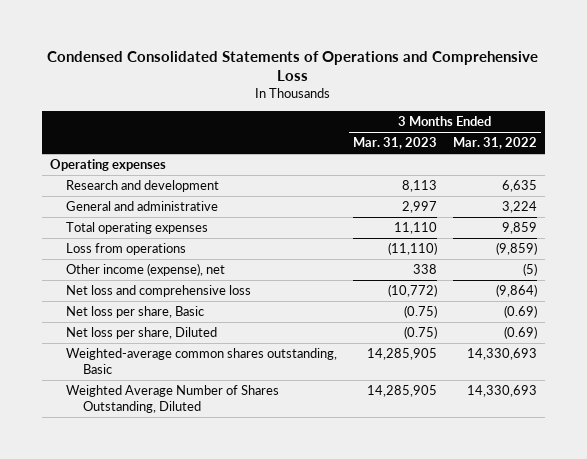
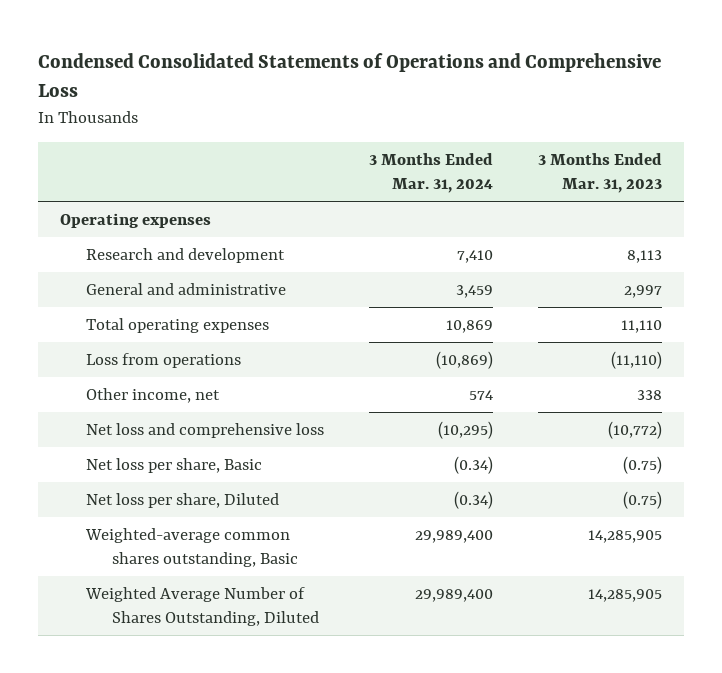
- | 3 Months Ended Mar. 31, 2023 | 3 Months Ended Mar. 31, 2022
+ | 3 Months Ended Mar. 31, 2024 | 3 Months Ended Mar. 31, 2023
- Other income (expense), net | 338 | (5)
+ Other income, net | 574 | 338

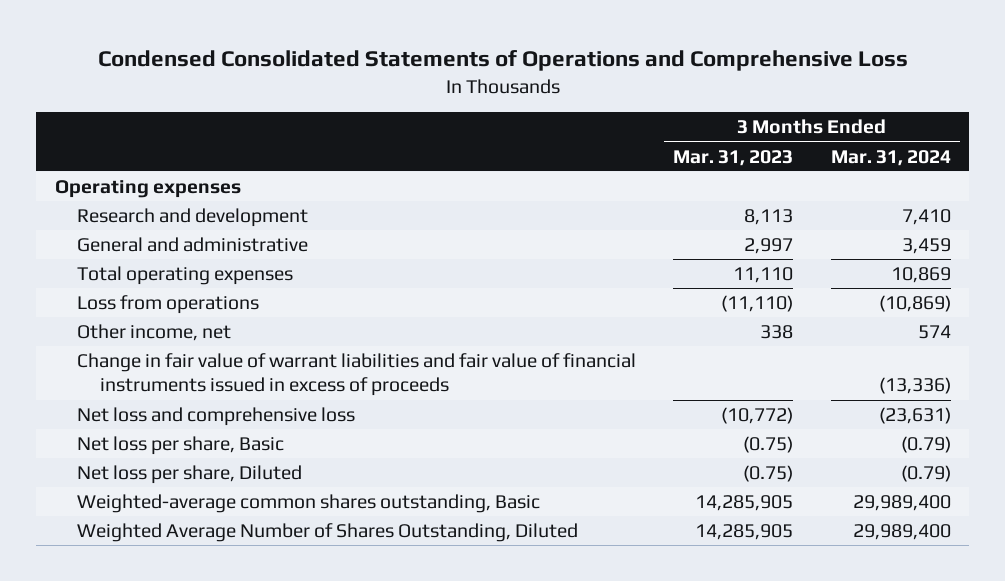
- | 3 Months Ended Mar. 31, 2024 | 3 Months Ended Mar. 31, 2023
+ | 3 Months Ended Mar. 31, 2023 | 3 Months Ended Mar. 31, 2024
- Net loss and comprehensive loss | (10,295) | (10,772)
- Net loss per share, Basic | (0.34) | (0.75)
- Net loss per share, Diluted | (0.34) | (0.75)
+ Change in fair value of warrant liabilities and fair value of financial instruments issued in excess of proceeds | | (13,336)
+ Net loss and comprehensive loss | (10,772) | (23,631)
+ Net loss per share, Basic | (0.75) | (0.79)
+ Net loss per share, Diluted | (0.75) | (0.79)

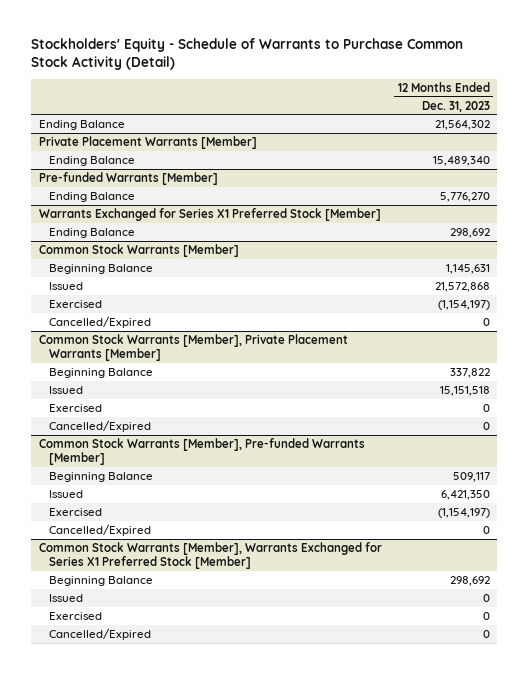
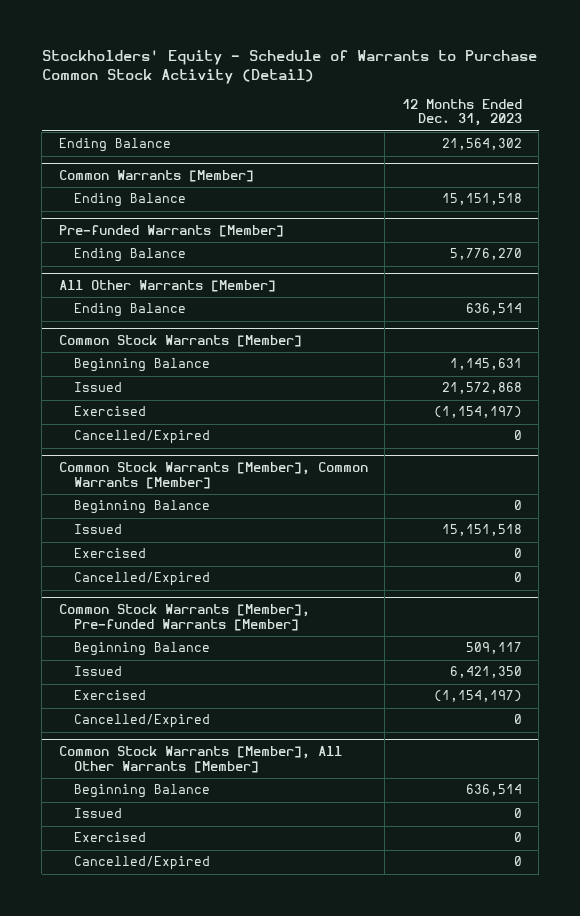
- Private Placement Warrants [Member]
- Ending Balance | 15,489,340
+ Common Warrants [Member]
+ Ending Balance | 15,151,518
- Warrants Exchanged for Series X1 Preferred Stock [Member]
- Ending Balance | 298,692
+ All Other Warrants [Member]
+ Ending Balance | 636,514
- Common Stock Warrants [Member], Private Placement Warrants [Member]
- Beginning Balance | 337,822
+ Common Stock Warrants [Member], Common Warrants [Member]
+ Beginning Balance | 0
- Common Stock Warrants [Member], Warrants Exchanged for Series X1 Preferred Stock [Member]
- Beginning Balance | 298,692
+ Common Stock Warrants [Member], All Other Warrants [Member]
+ Beginning Balance | 636,514

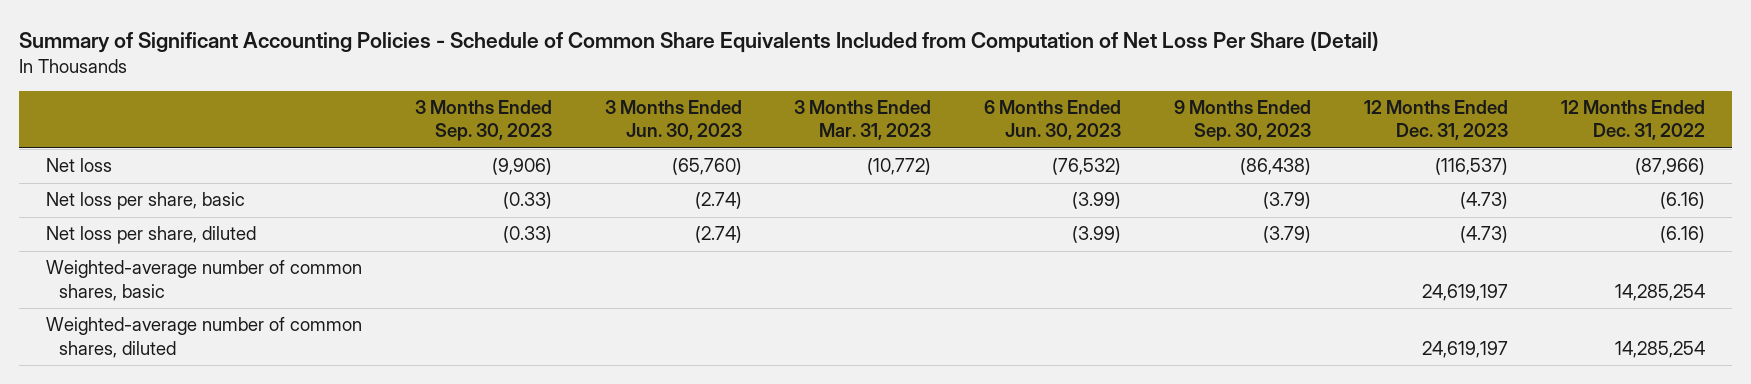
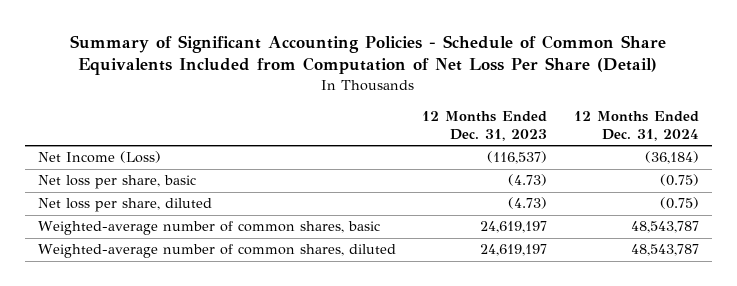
- | 3 Months Ended Sep. 30, 2023 | 3 Months Ended Jun. 30, 2023 | 3 Months Ended Mar. 31, 2023 | 6 Months Ended Jun. 30, 2023 | 9 Months Ended Sep. 30, 2023 | 12 Months Ended Dec. 31, 2023 | 12 Months Ended Dec. 31, 2022
+ | 12 Months Ended Dec. 31, 2023 | 12 Months Ended Dec. 31, 2024
- Net loss | (9,906) | (65,760) | (10,772) | (76,532) | (86,438) | (116,537) | (87,966)
+ Net Income (Loss) | (116,537) | (36,184)

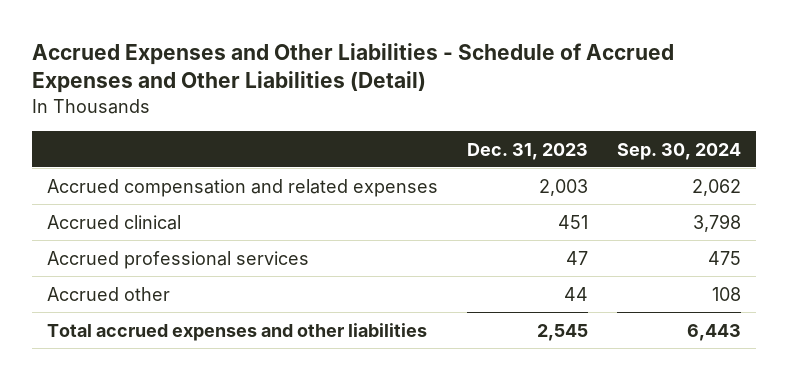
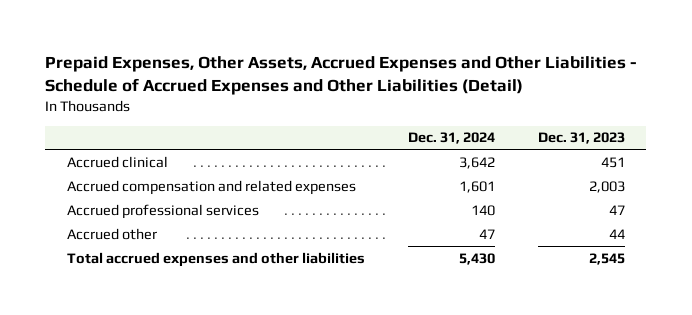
- Accrued Expenses and Other Liabilities - Schedule of Accrued Expenses and Other Liabilities (Detail)
+ Prepaid Expenses, Other Assets, Accrued Expenses and Other Liabilities - Schedule of Accrued Expenses and Other Liabilities (Detail)
- | Dec. 31, 2023 | Sep. 30, 2024
+ | Dec. 31, 2024 | Dec. 31, 2023
moved down: Accrued compensation and related expenses | 1,601 | 2,003

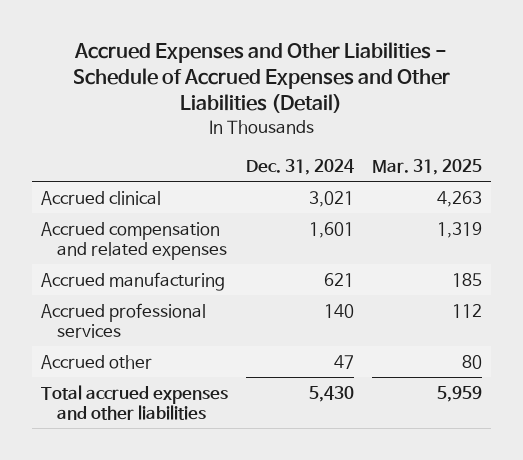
- Prepaid Expenses, Other Assets, Accrued Expenses and Other Liabilities - Schedule of Accrued Expenses and Other Liabilities (Detail)
+ Accrued Expenses and Other Liabilities - Schedule of Accrued Expenses and Other Liabilities (Detail)
- | Dec. 31, 2024 | Dec. 31, 2023
+ | Dec. 31, 2024 | Mar. 31, 2025
- Accrued clinical | 3,642 | 451
+ Accrued clinical | 3,021 | 4,263
+ Accrued manufacturing | 621 | 185

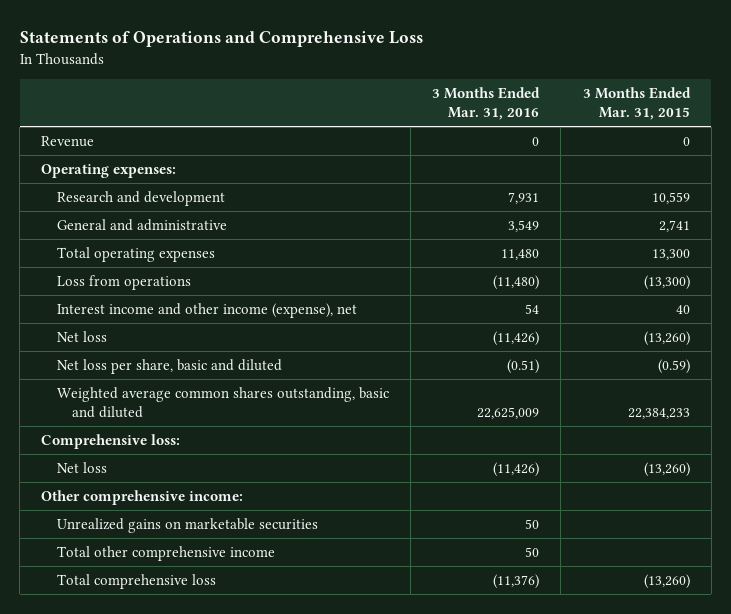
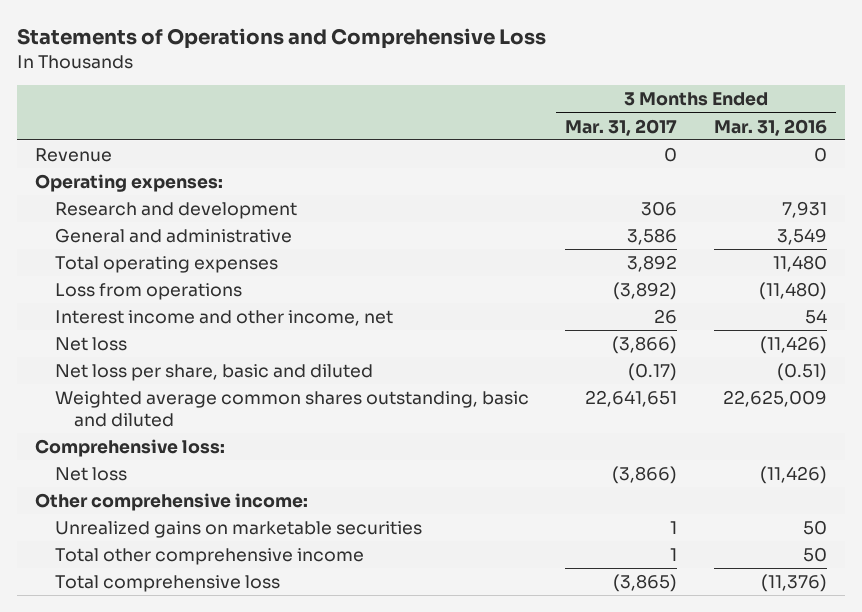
- | 3 Months Ended Mar. 31, 2016 | 3 Months Ended Mar. 31, 2015
+ | 3 Months Ended Mar. 31, 2017 | 3 Months Ended Mar. 31, 2016
- Interest income and other income (expense), net | 54 | 40
+ Interest income and other income, net | 26 | 54

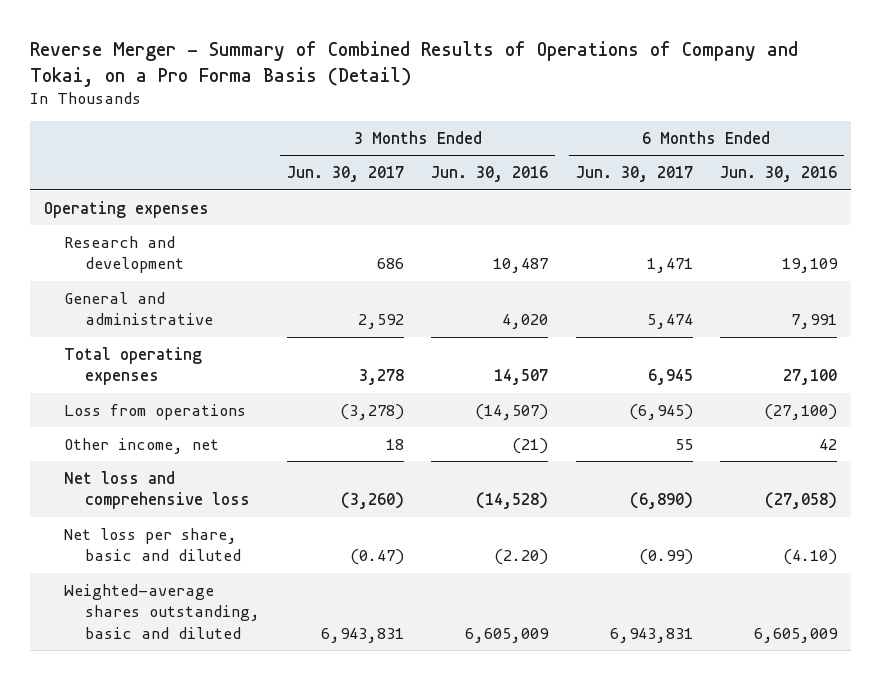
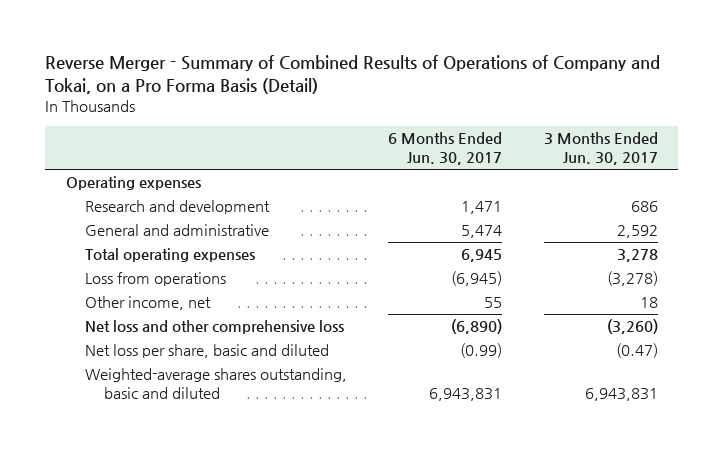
- | 3 Months Ended Jun. 30, 2017 | 3 Months Ended Jun. 30, 2016 | 6 Months Ended Jun. 30, 2017 | 6 Months Ended Jun. 30, 2016
+ | 6 Months Ended Jun. 30, 2017 | 3 Months Ended Jun. 30, 2017
- Net loss and comprehensive loss | (3,260) | (14,528) | (6,890) | (27,058)
+ Net loss and other comprehensive loss | (6,890) | (3,260)

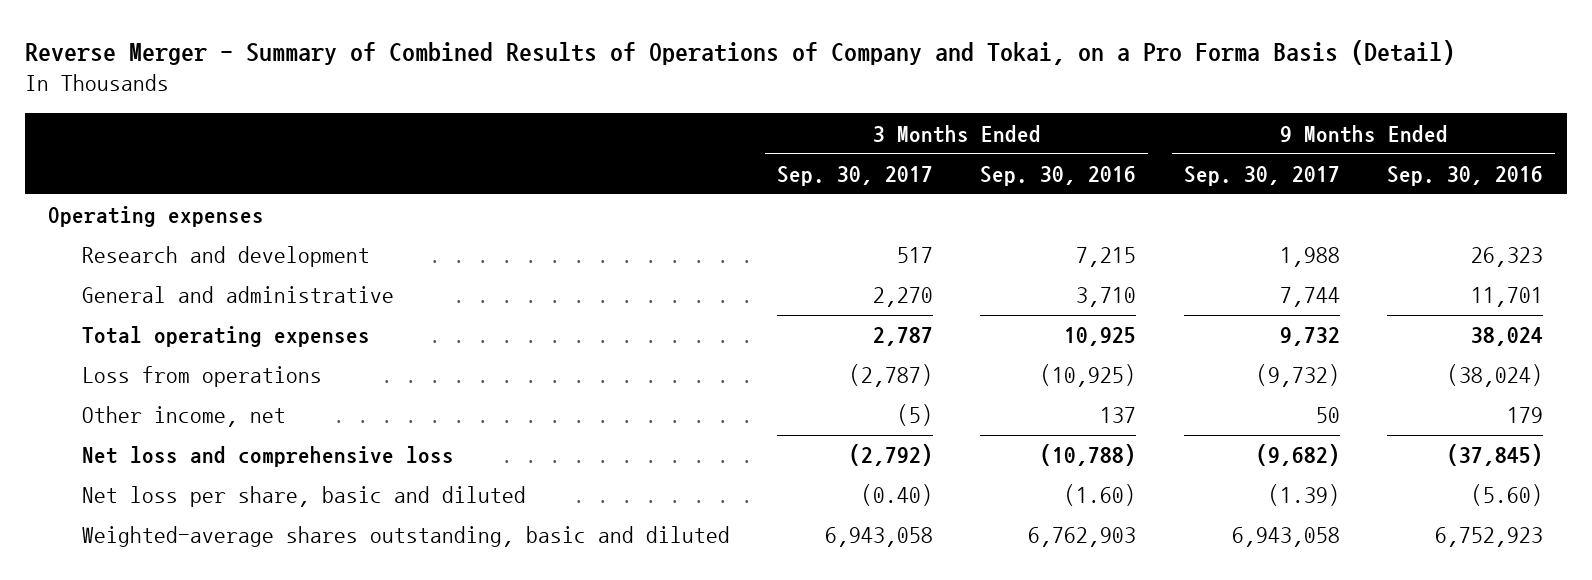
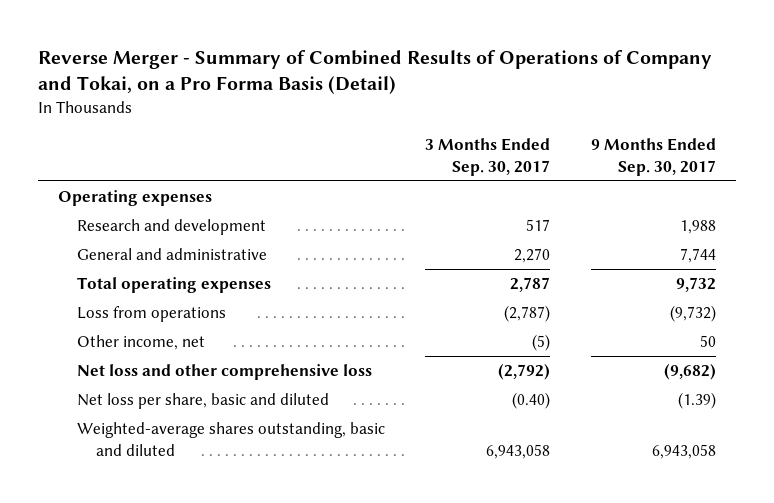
- | 3 Months Ended Sep. 30, 2017 | 3 Months Ended Sep. 30, 2016 | 9 Months Ended Sep. 30, 2017 | 9 Months Ended Sep. 30, 2016
+ | 3 Months Ended Sep. 30, 2017 | 9 Months Ended Sep. 30, 2017
- Net loss and comprehensive loss | (2,792) | (10,788) | (9,682) | (37,845)
+ Net loss and other comprehensive loss | (2,792) | (9,682)

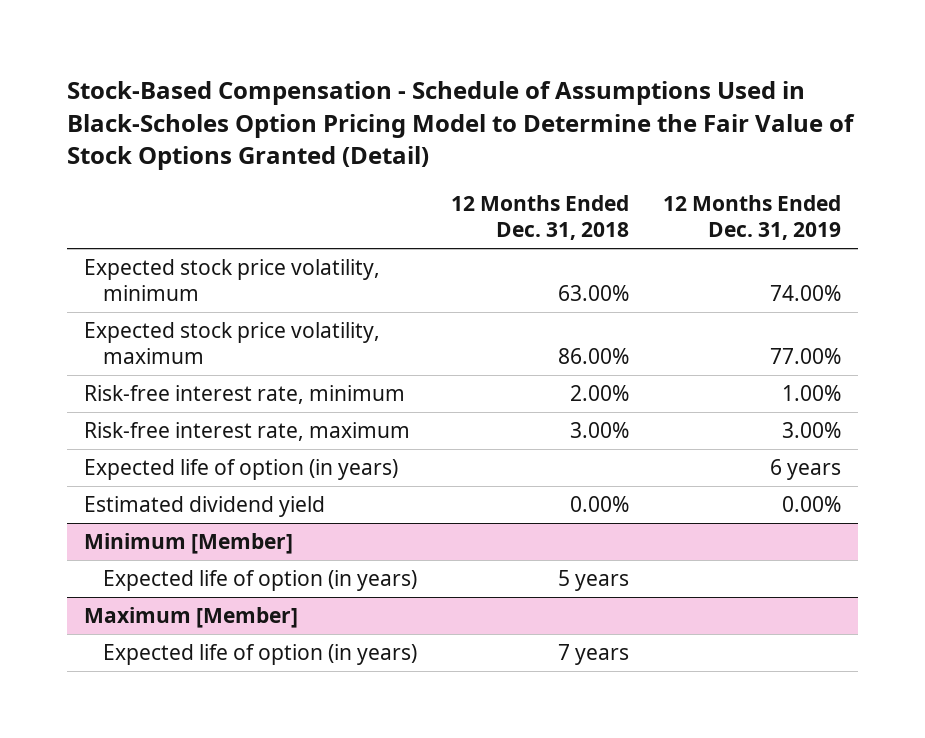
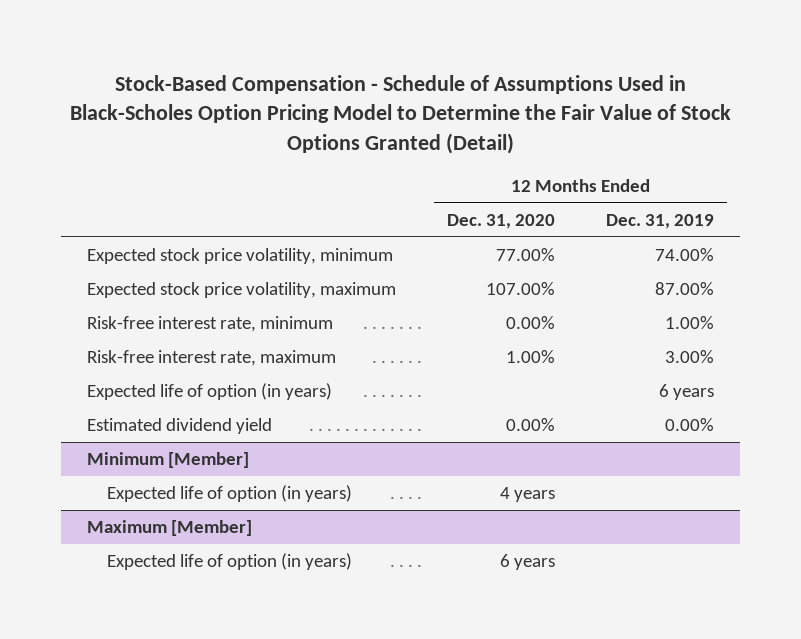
- | 12 Months Ended Dec. 31, 2018 | 12 Months Ended Dec. 31, 2019
+ | 12 Months Ended Dec. 31, 2020 | 12 Months Ended Dec. 31, 2019
- Expected stock price volatility, maximum | 86.00% | 77.00%
+ Expected stock price volatility, maximum | 107.00% | 87.00%

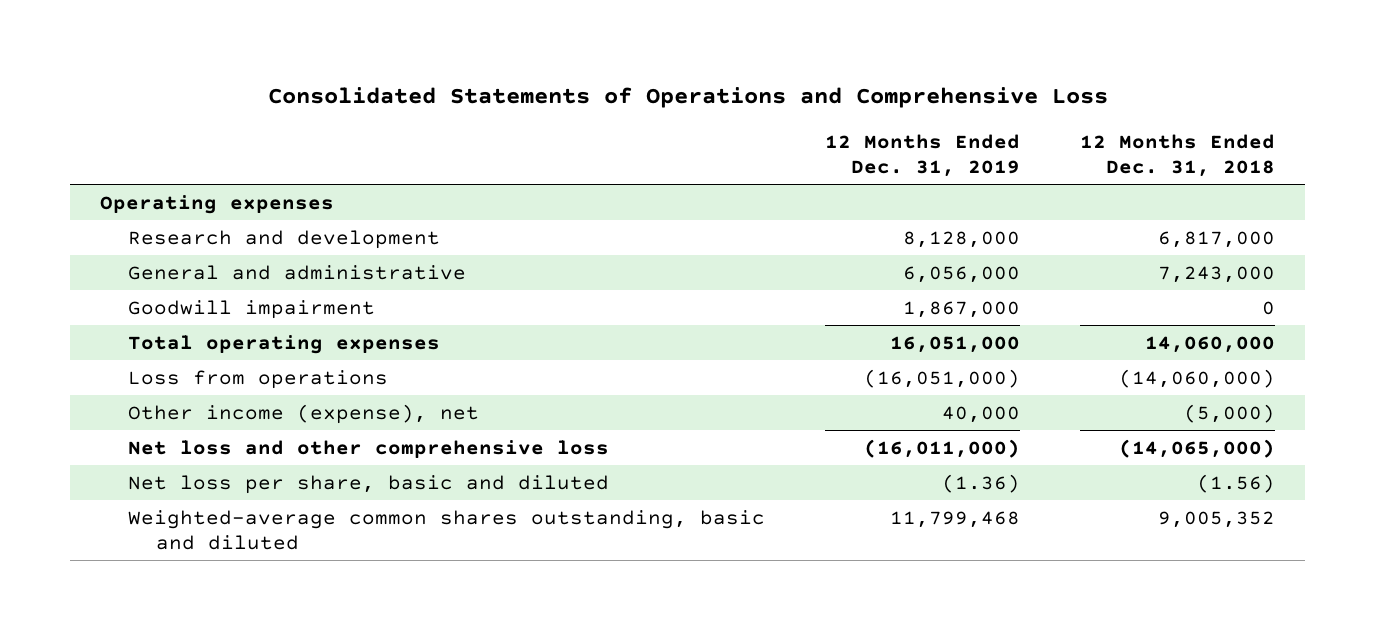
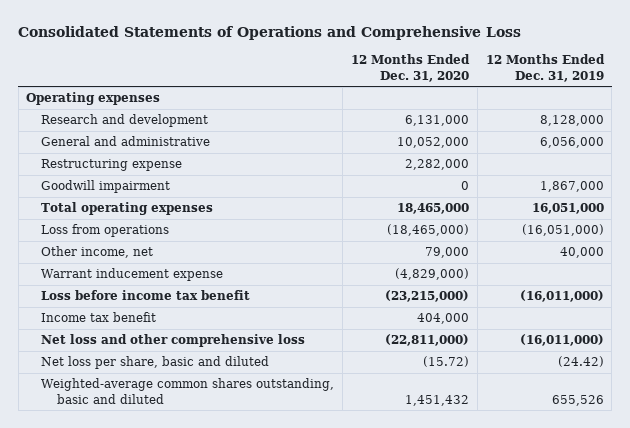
- | 12 Months Ended Dec. 31, 2019 | 12 Months Ended Dec. 31, 2018
+ | 12 Months Ended Dec. 31, 2020 | 12 Months Ended Dec. 31, 2019
+ Restructuring expense | 2,282,000 |
- Other income (expense), net | 40,000 | (5,000)
+ Other income, net | 79,000 | 40,000
+ Warrant inducement expense | (4,829,000) |
+ Loss before income tax benefit | (23,215,000) | (16,011,000)
+ Income tax benefit | 404,000 |
- Net loss per share, basic and diluted | (1.36) | (1.56)
- Weighted-average common shares outstanding, basic and diluted | 11,799,468 | 9,005,352
+ Net loss per share, basic and diluted | (15.72) | (24.42)
+ Weighted-average common shares outstanding, basic and diluted | 1,451,432 | 655,526

